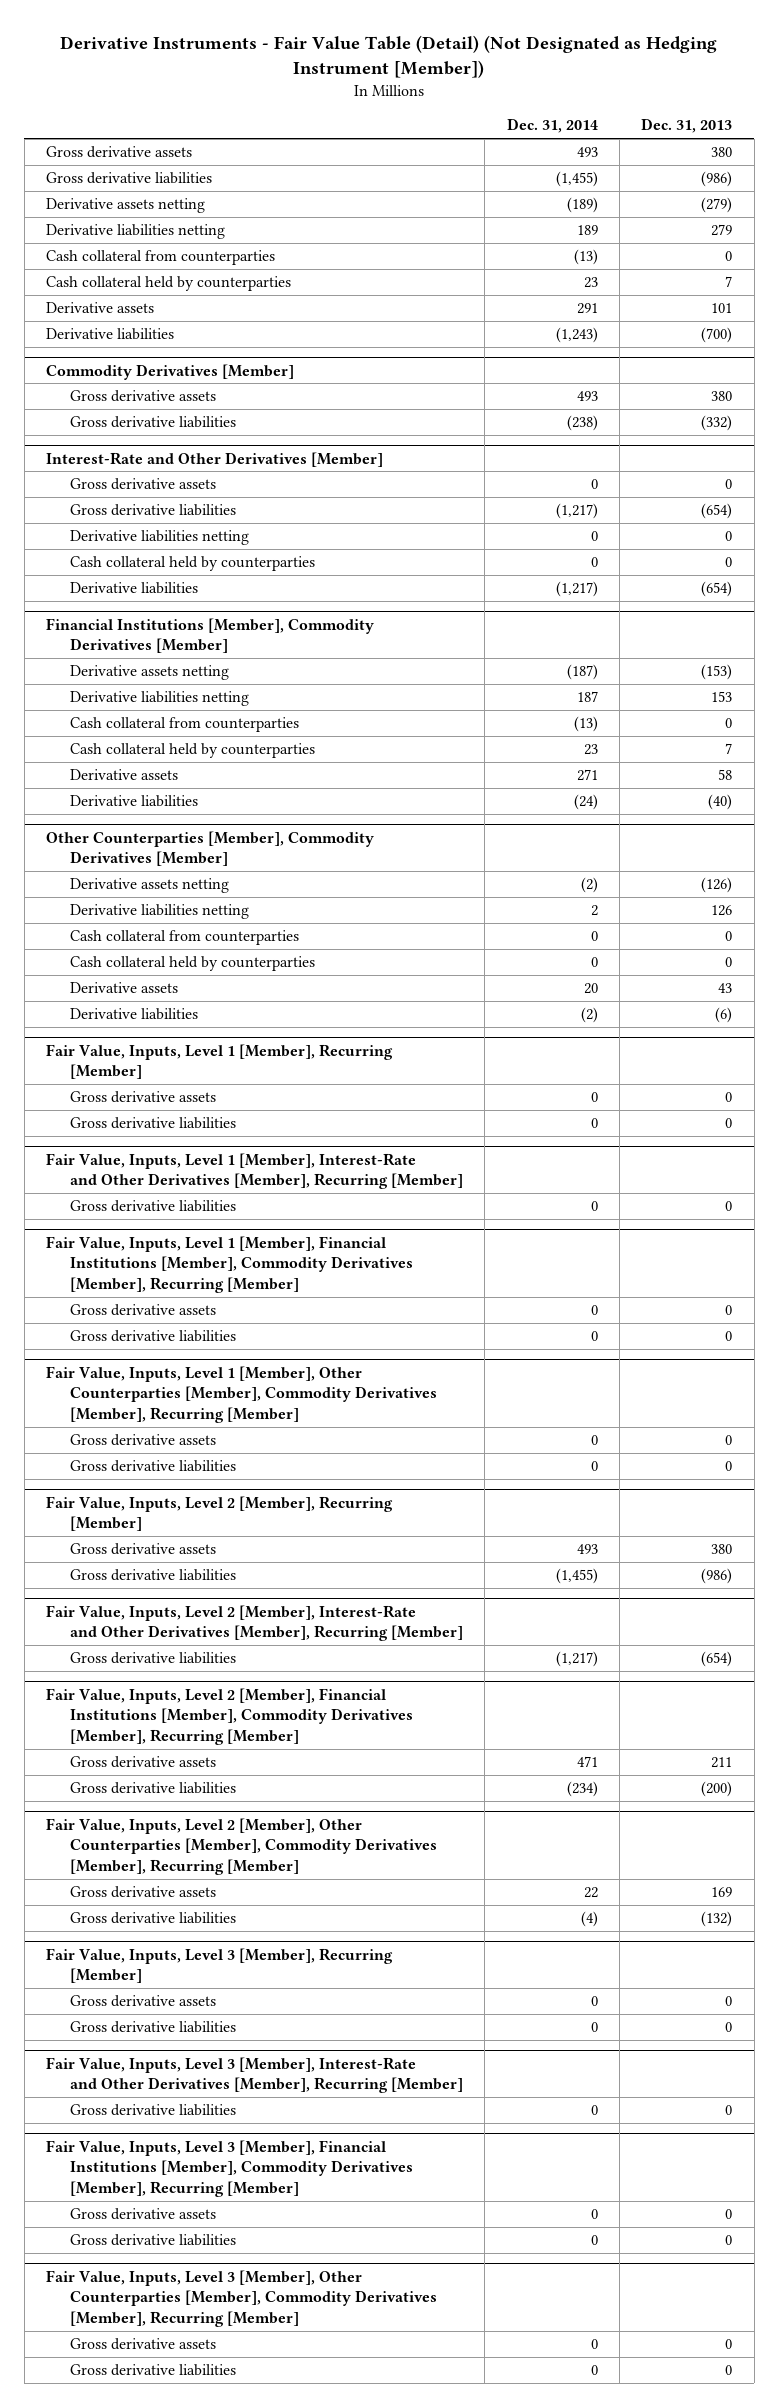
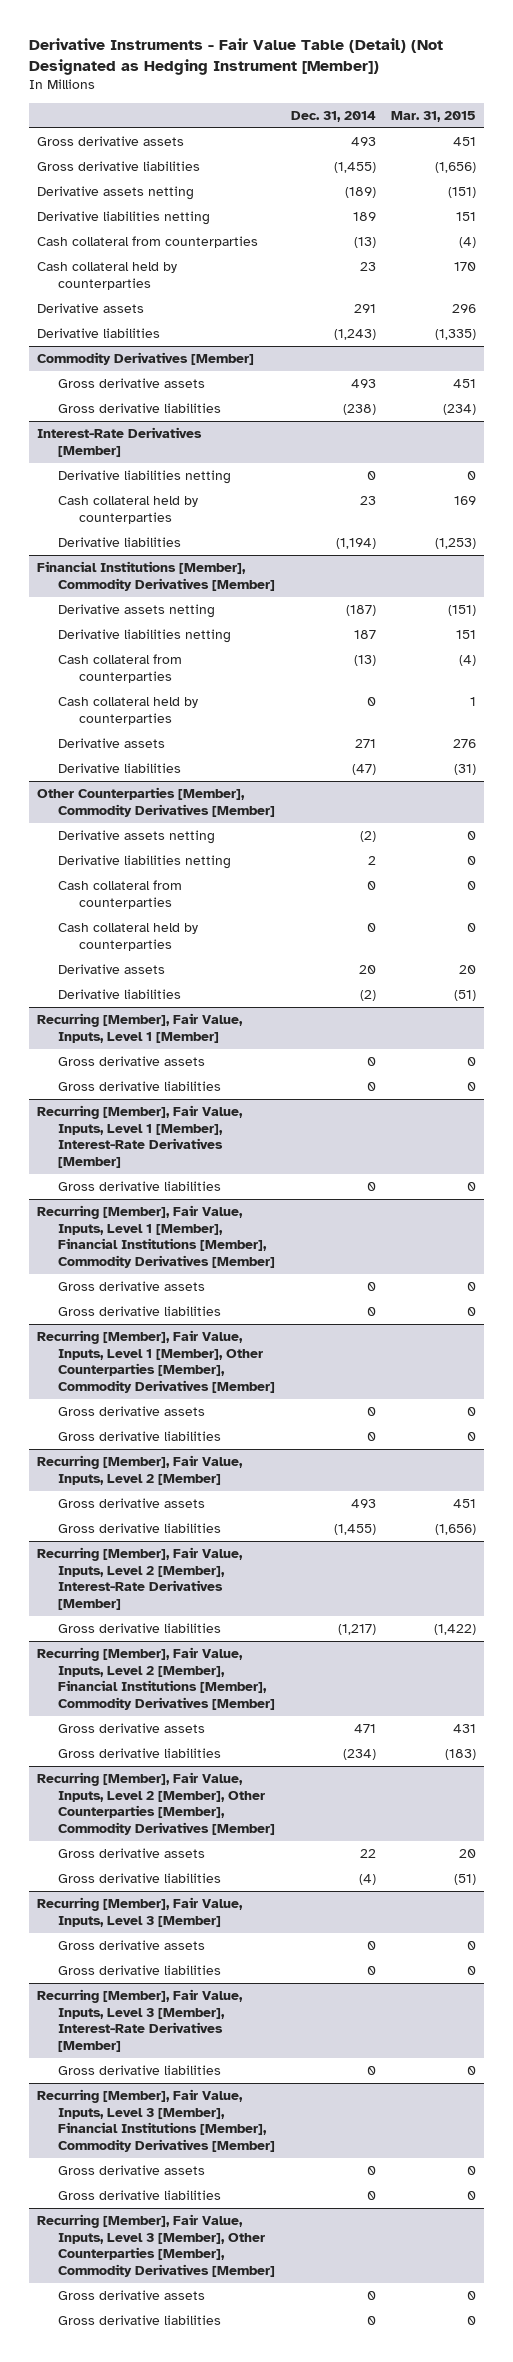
- | Dec. 31, 2014 | Dec. 31, 2013
+ | Dec. 31, 2014 | Mar. 31, 2015
- Interest-Rate and Other Derivatives [Member]
- Gross derivative assets | 0 | 0
- Gross derivative liabilities | (1,217) | (654)
+ Interest-Rate Derivatives [Member]
- Cash collateral held by counterparties | 0 | 0
- Derivative liabilities | (1,217) | (654)
+ Cash collateral held by counterparties | 23 | 169
+ Derivative liabilities | (1,194) | (1,253)
@ Financial Institutions [Member], Commodity Derivatives [Member]
- Cash collateral held by counterparties | 23 | 7
+ Cash collateral held by counterparties | 0 | 1
- Derivative liabilities | (24) | (40)
+ Derivative liabilities | (47) | (31)
- Fair Value, Inputs, Level 1 [Member], Recurring [Member]
+ Recurring [Member], Fair Value, Inputs, Level 1 [Member]
- Fair Value, Inputs, Level 1 [Member], Interest-Rate and Other Derivatives [Member], Recurring [Member]
+ Recurring [Member], Fair Value, Inputs, Level 1 [Member], Interest-Rate Derivatives [Member]
- Fair Value, Inputs, Level 1 [Member], Financial Institutions [Member], Commodity Derivatives [Member], Recurring [Member]
+ Recurring [Member], Fair Value, Inputs, Level 1 [Member], Financial Institutions [Member], Commodity Derivatives [Member]
- Fair Value, Inputs, Level 1 [Member], Other Counterparties [Member], Commodity Derivatives [Member], Recurring [Member]
+ Recurring [Member], Fair Value, Inputs, Level 1 [Member], Other Counterparties [Member], Commodity Derivatives [Member]
- Fair Value, Inputs, Level 2 [Member], Recurring [Member]
+ Recurring [Member], Fair Value, Inputs, Level 2 [Member]
- Fair Value, Inputs, Level 2 [Member], Interest-Rate and Other Derivatives [Member], Recurring [Member]
+ Recurring [Member], Fair Value, Inputs, Level 2 [Member], Interest-Rate Derivatives [Member]
- Fair Value, Inputs, Level 2 [Member], Financial Institutions [Member], Commodity Derivatives [Member], Recurring [Member]
+ Recurring [Member], Fair Value, Inputs, Level 2 [Member], Financial Institutions [Member], Commodity Derivatives [Member]
- Fair Value, Inputs, Level 2 [Member], Other Counterparties [Member], Commodity Derivatives [Member], Recurring [Member]
+ Recurring [Member], Fair Value, Inputs, Level 2 [Member], Other Counterparties [Member], Commodity Derivatives [Member]
- Fair Value, Inputs, Level 3 [Member], Recurring [Member]
+ Recurring [Member], Fair Value, Inputs, Level 3 [Member]
- Fair Value, Inputs, Level 3 [Member], Interest-Rate and Other Derivatives [Member], Recurring [Member]
+ Recurring [Member], Fair Value, Inputs, Level 3 [Member], Interest-Rate Derivatives [Member]
- Fair Value, Inputs, Level 3 [Member], Financial Institutions [Member], Commodity Derivatives [Member], Recurring [Member]
+ Recurring [Member], Fair Value, Inputs, Level 3 [Member], Financial Institutions [Member], Commodity Derivatives [Member]
- Fair Value, Inputs, Level 3 [Member], Other Counterparties [Member], Commodity Derivatives [Member], Recurring [Member]
+ Recurring [Member], Fair Value, Inputs, Level 3 [Member], Other Counterparties [Member], Commodity Derivatives [Member]

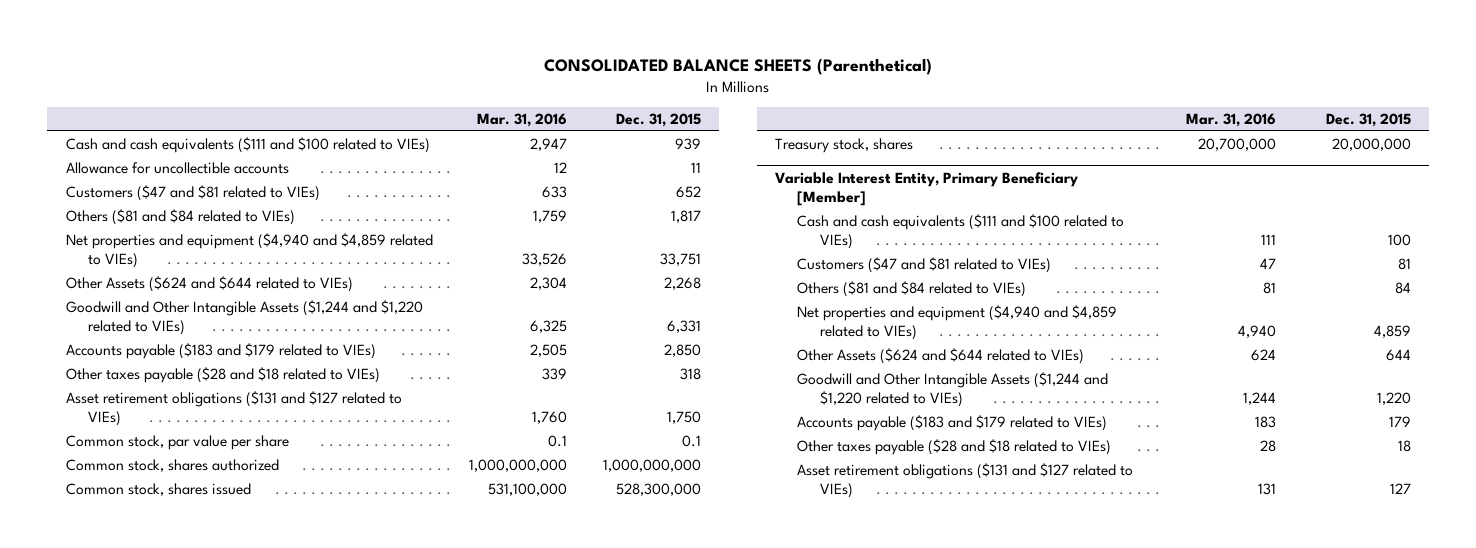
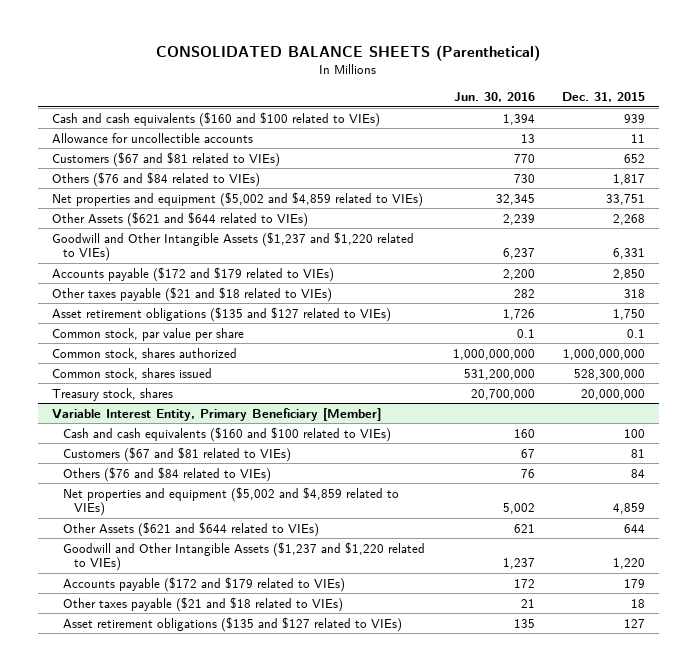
- | Mar. 31, 2016 | Dec. 31, 2015
+ | Jun. 30, 2016 | Dec. 31, 2015
- Cash and cash equivalents ($111 and $100 related to VIEs) | 2,947 | 939
+ Cash and cash equivalents ($160 and $100 related to VIEs) | 1,394 | 939
- Customers ($47 and $81 related to VIEs) | 633 | 652
- Others ($81 and $84 related to VIEs) | 1,759 | 1,817
- Net properties and equipment ($4,940 and $4,859 related to VIEs) | 33,526 | 33,751
- Other Assets ($624 and $644 related to VIEs) | 2,304 | 2,268
- Goodwill and Other Intangible Assets ($1,244 and $1,220 related to VIEs) | 6,325 | 6,331
- Accounts payable ($183 and $179 related to VIEs) | 2,505 | 2,850
- Other taxes payable ($28 and $18 related to VIEs) | 339 | 318
- Asset retirement obligations ($131 and $127 related to VIEs) | 1,760 | 1,750
+ Customers ($67 and $81 related to VIEs) | 770 | 652
+ Others ($76 and $84 related to VIEs) | 730 | 1,817
+ Net properties and equipment ($5,002 and $4,859 related to VIEs) | 32,345 | 33,751
+ Other Assets ($621 and $644 related to VIEs) | 2,239 | 2,268
+ Goodwill and Other Intangible Assets ($1,237 and $1,220 related to VIEs) | 6,237 | 6,331
+ Accounts payable ($172 and $179 related to VIEs) | 2,200 | 2,850
+ Other taxes payable ($21 and $18 related to VIEs) | 282 | 318
+ Asset retirement obligations ($135 and $127 related to VIEs) | 1,726 | 1,750
@ Variable Interest Entity, Primary Beneficiary [Member]
- Cash and cash equivalents ($111 and $100 related to VIEs) | 111 | 100
- Customers ($47 and $81 related to VIEs) | 47 | 81
- Others ($81 and $84 related to VIEs) | 81 | 84
- Net properties and equipment ($4,940 and $4,859 related to VIEs) | 4,940 | 4,859
- Other Assets ($624 and $644 related to VIEs) | 624 | 644
- Goodwill and Other Intangible Assets ($1,244 and $1,220 related to VIEs) | 1,244 | 1,220
- Accounts payable ($183 and $179 related to VIEs) | 183 | 179
- Other taxes payable ($28 and $18 related to VIEs) | 28 | 18
- Asset retirement obligations ($131 and $127 related to VIEs) | 131 | 127
+ Cash and cash equivalents ($160 and $100 related to VIEs) | 160 | 100
+ Customers ($67 and $81 related to VIEs) | 67 | 81
+ Others ($76 and $84 related to VIEs) | 76 | 84
+ Net properties and equipment ($5,002 and $4,859 related to VIEs) | 5,002 | 4,859
+ Other Assets ($621 and $644 related to VIEs) | 621 | 644
+ Goodwill and Other Intangible Assets ($1,237 and $1,220 related to VIEs) | 1,237 | 1,220
+ Accounts payable ($172 and $179 related to VIEs) | 172 | 179
+ Other taxes payable ($21 and $18 related to VIEs) | 21 | 18
+ Asset retirement obligations ($135 and $127 related to VIEs) | 135 | 127

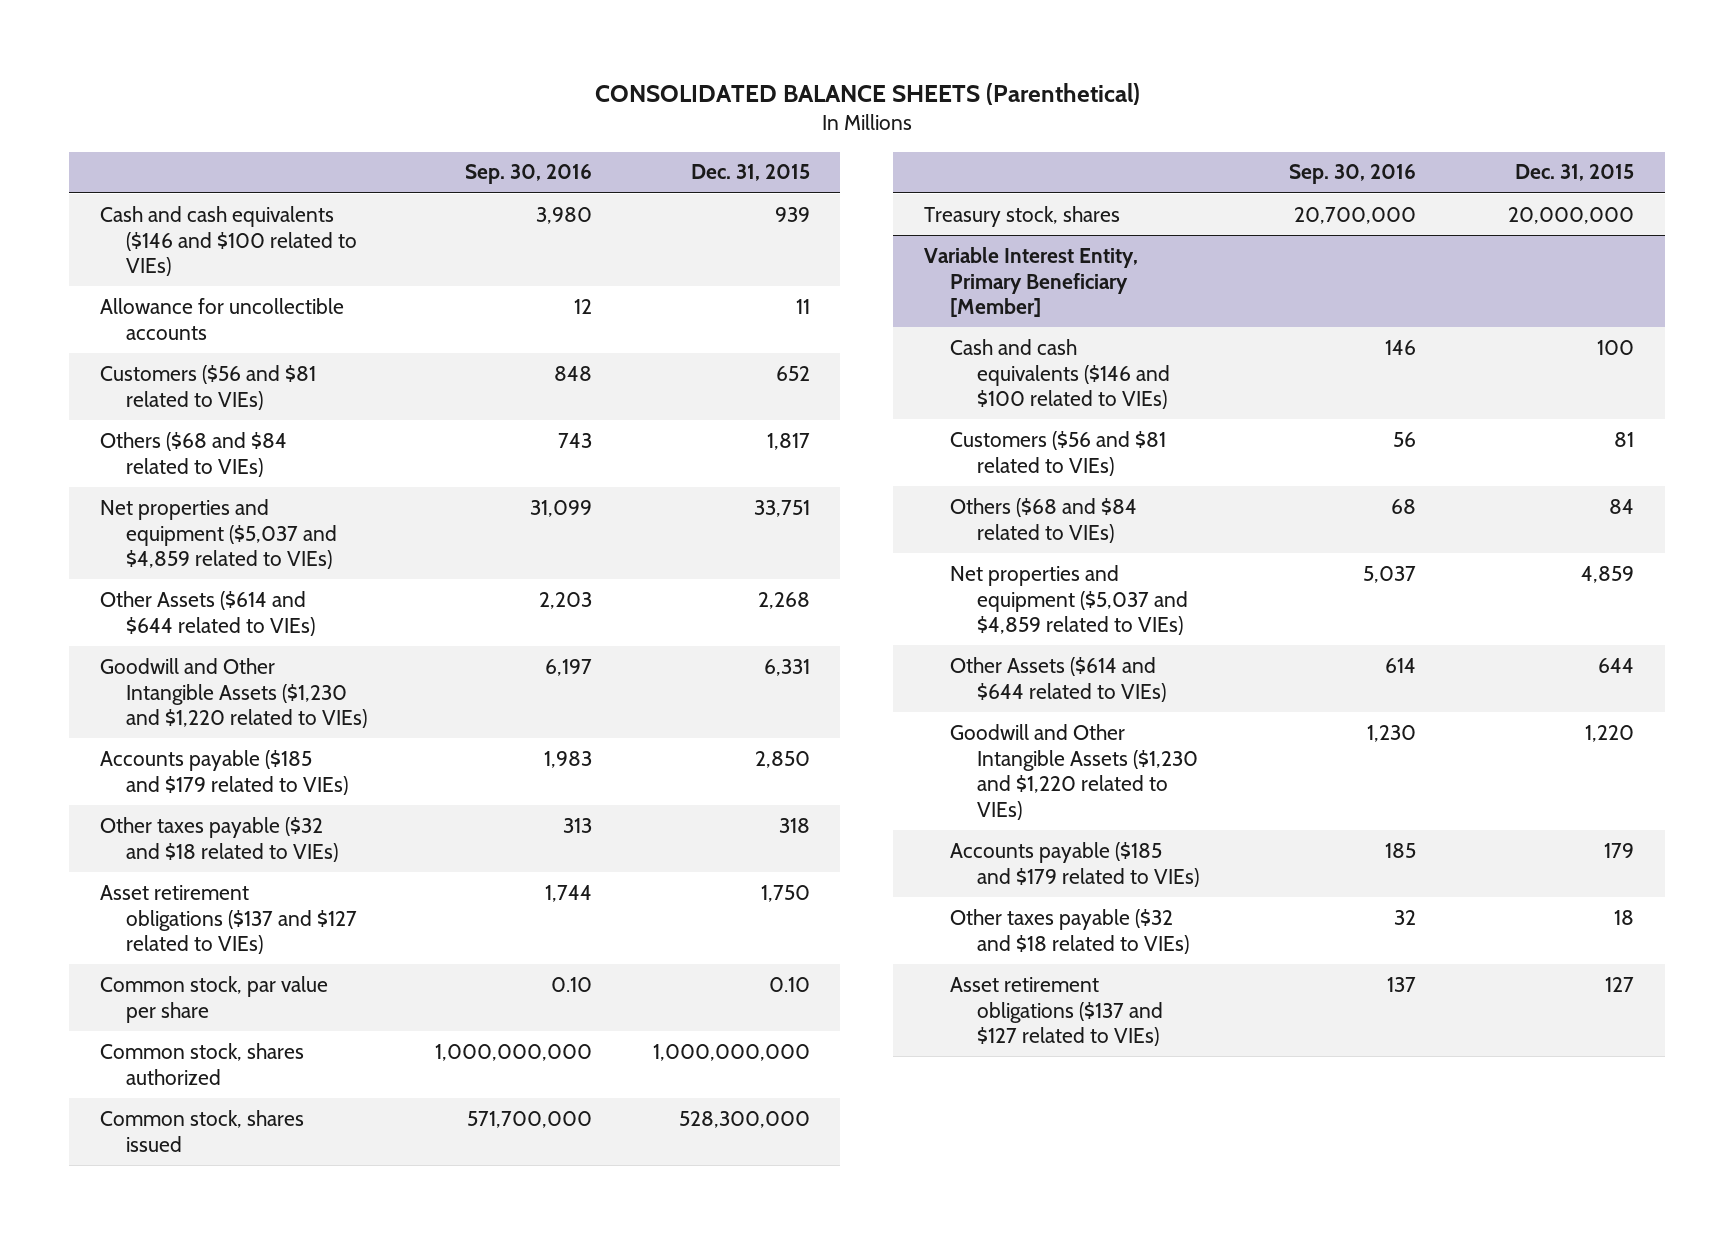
- | Jun. 30, 2016 | Dec. 31, 2015
+ | Sep. 30, 2016 | Dec. 31, 2015
- Cash and cash equivalents ($160 and $100 related to VIEs) | 1,394 | 939
+ Cash and cash equivalents ($146 and $100 related to VIEs) | 3,980 | 939
- Customers ($67 and $81 related to VIEs) | 770 | 652
- Others ($76 and $84 related to VIEs) | 730 | 1,817
- Net properties and equipment ($5,002 and $4,859 related to VIEs) | 32,345 | 33,751
- Other Assets ($621 and $644 related to VIEs) | 2,239 | 2,268
- Goodwill and Other Intangible Assets ($1,237 and $1,220 related to VIEs) | 6,237 | 6,331
- Accounts payable ($172 and $179 related to VIEs) | 2,200 | 2,850
- Other taxes payable ($21 and $18 related to VIEs) | 282 | 318
- Asset retirement obligations ($135 and $127 related to VIEs) | 1,726 | 1,750
- Common stock, par value per share | 0.1 | 0.1
+ Customers ($56 and $81 related to VIEs) | 848 | 652
+ Others ($68 and $84 related to VIEs) | 743 | 1,817
+ Net properties and equipment ($5,037 and $4,859 related to VIEs) | 31,099 | 33,751
+ Other Assets ($614 and $644 related to VIEs) | 2,203 | 2,268
+ Goodwill and Other Intangible Assets ($1,230 and $1,220 related to VIEs) | 6,197 | 6,331
+ Accounts payable ($185 and $179 related to VIEs) | 1,983 | 2,850
+ Other taxes payable ($32 and $18 related to VIEs) | 313 | 318
+ Asset retirement obligations ($137 and $127 related to VIEs) | 1,744 | 1,750
+ Common stock, par value per share | 0.10 | 0.10
@ Variable Interest Entity, Primary Beneficiary [Member]
- Cash and cash equivalents ($160 and $100 related to VIEs) | 160 | 100
- Customers ($67 and $81 related to VIEs) | 67 | 81
- Others ($76 and $84 related to VIEs) | 76 | 84
- Net properties and equipment ($5,002 and $4,859 related to VIEs) | 5,002 | 4,859
- Other Assets ($621 and $644 related to VIEs) | 621 | 644
- Goodwill and Other Intangible Assets ($1,237 and $1,220 related to VIEs) | 1,237 | 1,220
- Accounts payable ($172 and $179 related to VIEs) | 172 | 179
- Other taxes payable ($21 and $18 related to VIEs) | 21 | 18
- Asset retirement obligations ($135 and $127 related to VIEs) | 135 | 127
+ Cash and cash equivalents ($146 and $100 related to VIEs) | 146 | 100
+ Customers ($56 and $81 related to VIEs) | 56 | 81
+ Others ($68 and $84 related to VIEs) | 68 | 84
+ Net properties and equipment ($5,037 and $4,859 related to VIEs) | 5,037 | 4,859
+ Other Assets ($614 and $644 related to VIEs) | 614 | 644
+ Goodwill and Other Intangible Assets ($1,230 and $1,220 related to VIEs) | 1,230 | 1,220
+ Accounts payable ($185 and $179 related to VIEs) | 185 | 179
+ Other taxes payable ($32 and $18 related to VIEs) | 32 | 18
+ Asset retirement obligations ($137 and $127 related to VIEs) | 137 | 127

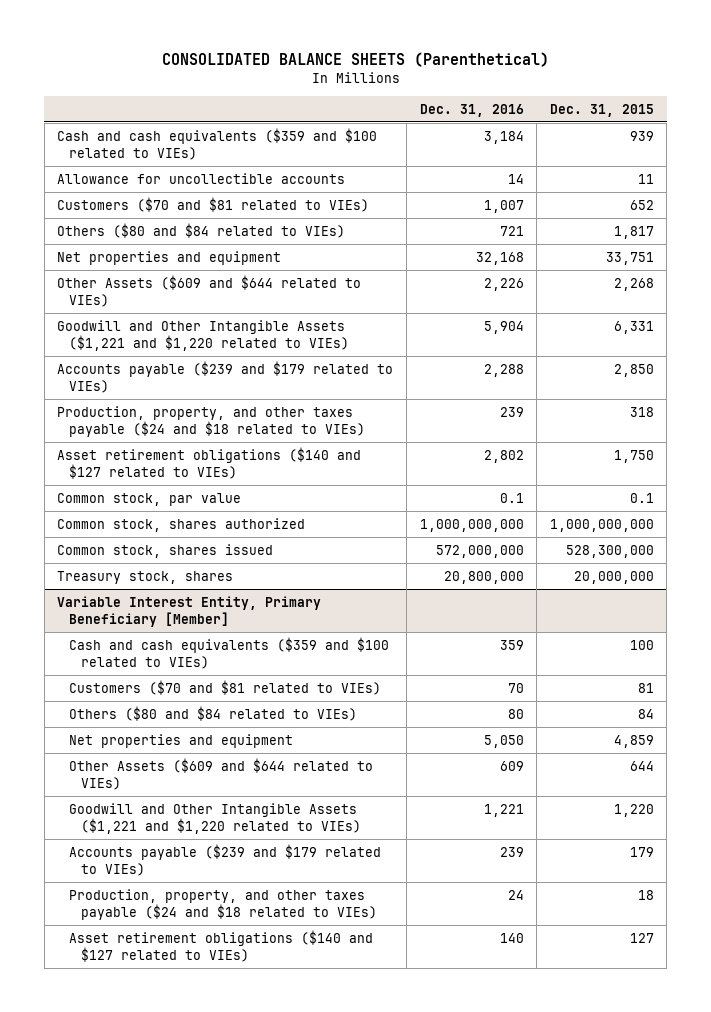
- | Sep. 30, 2016 | Dec. 31, 2015
+ | Dec. 31, 2016 | Dec. 31, 2015
- Cash and cash equivalents ($146 and $100 related to VIEs) | 3,980 | 939
+ Cash and cash equivalents ($359 and $100 related to VIEs) | 3,184 | 939
- Customers ($56 and $81 related to VIEs) | 848 | 652
- Others ($68 and $84 related to VIEs) | 743 | 1,817
- Net properties and equipment ($5,037 and $4,859 related to VIEs) | 31,099 | 33,751
- Other Assets ($614 and $644 related to VIEs) | 2,203 | 2,268
- Goodwill and Other Intangible Assets ($1,230 and $1,220 related to VIEs) | 6,197 | 6,331
- Accounts payable ($185 and $179 related to VIEs) | 1,983 | 2,850
- Other taxes payable ($32 and $18 related to VIEs) | 313 | 318
- Asset retirement obligations ($137 and $127 related to VIEs) | 1,744 | 1,750
- Common stock, par value per share | 0.10 | 0.10
+ Customers ($70 and $81 related to VIEs) | 1,007 | 652
+ Others ($80 and $84 related to VIEs) | 721 | 1,817
+ Net properties and equipment | 32,168 | 33,751
+ Other Assets ($609 and $644 related to VIEs) | 2,226 | 2,268
+ Goodwill and Other Intangible Assets ($1,221 and $1,220 related to VIEs) | 5,904 | 6,331
+ Accounts payable ($239 and $179 related to VIEs) | 2,288 | 2,850
+ Production, property, and other taxes payable ($24 and $18 related to VIEs) | 239 | 318
+ Asset retirement obligations ($140 and $127 related to VIEs) | 2,802 | 1,750
+ Common stock, par value | 0.1 | 0.1
@ Variable Interest Entity, Primary Beneficiary [Member]
- Cash and cash equivalents ($146 and $100 related to VIEs) | 146 | 100
- Customers ($56 and $81 related to VIEs) | 56 | 81
- Others ($68 and $84 related to VIEs) | 68 | 84
- Net properties and equipment ($5,037 and $4,859 related to VIEs) | 5,037 | 4,859
- Other Assets ($614 and $644 related to VIEs) | 614 | 644
- Goodwill and Other Intangible Assets ($1,230 and $1,220 related to VIEs) | 1,230 | 1,220
- Accounts payable ($185 and $179 related to VIEs) | 185 | 179
- Other taxes payable ($32 and $18 related to VIEs) | 32 | 18
- Asset retirement obligations ($137 and $127 related to VIEs) | 137 | 127
+ Cash and cash equivalents ($359 and $100 related to VIEs) | 359 | 100
+ Customers ($70 and $81 related to VIEs) | 70 | 81
+ Others ($80 and $84 related to VIEs) | 80 | 84
+ Net properties and equipment | 5,050 | 4,859
+ Other Assets ($609 and $644 related to VIEs) | 609 | 644
+ Goodwill and Other Intangible Assets ($1,221 and $1,220 related to VIEs) | 1,221 | 1,220
+ Accounts payable ($239 and $179 related to VIEs) | 239 | 179
+ Production, property, and other taxes payable ($24 and $18 related to VIEs) | 24 | 18
+ Asset retirement obligations ($140 and $127 related to VIEs) | 140 | 127

